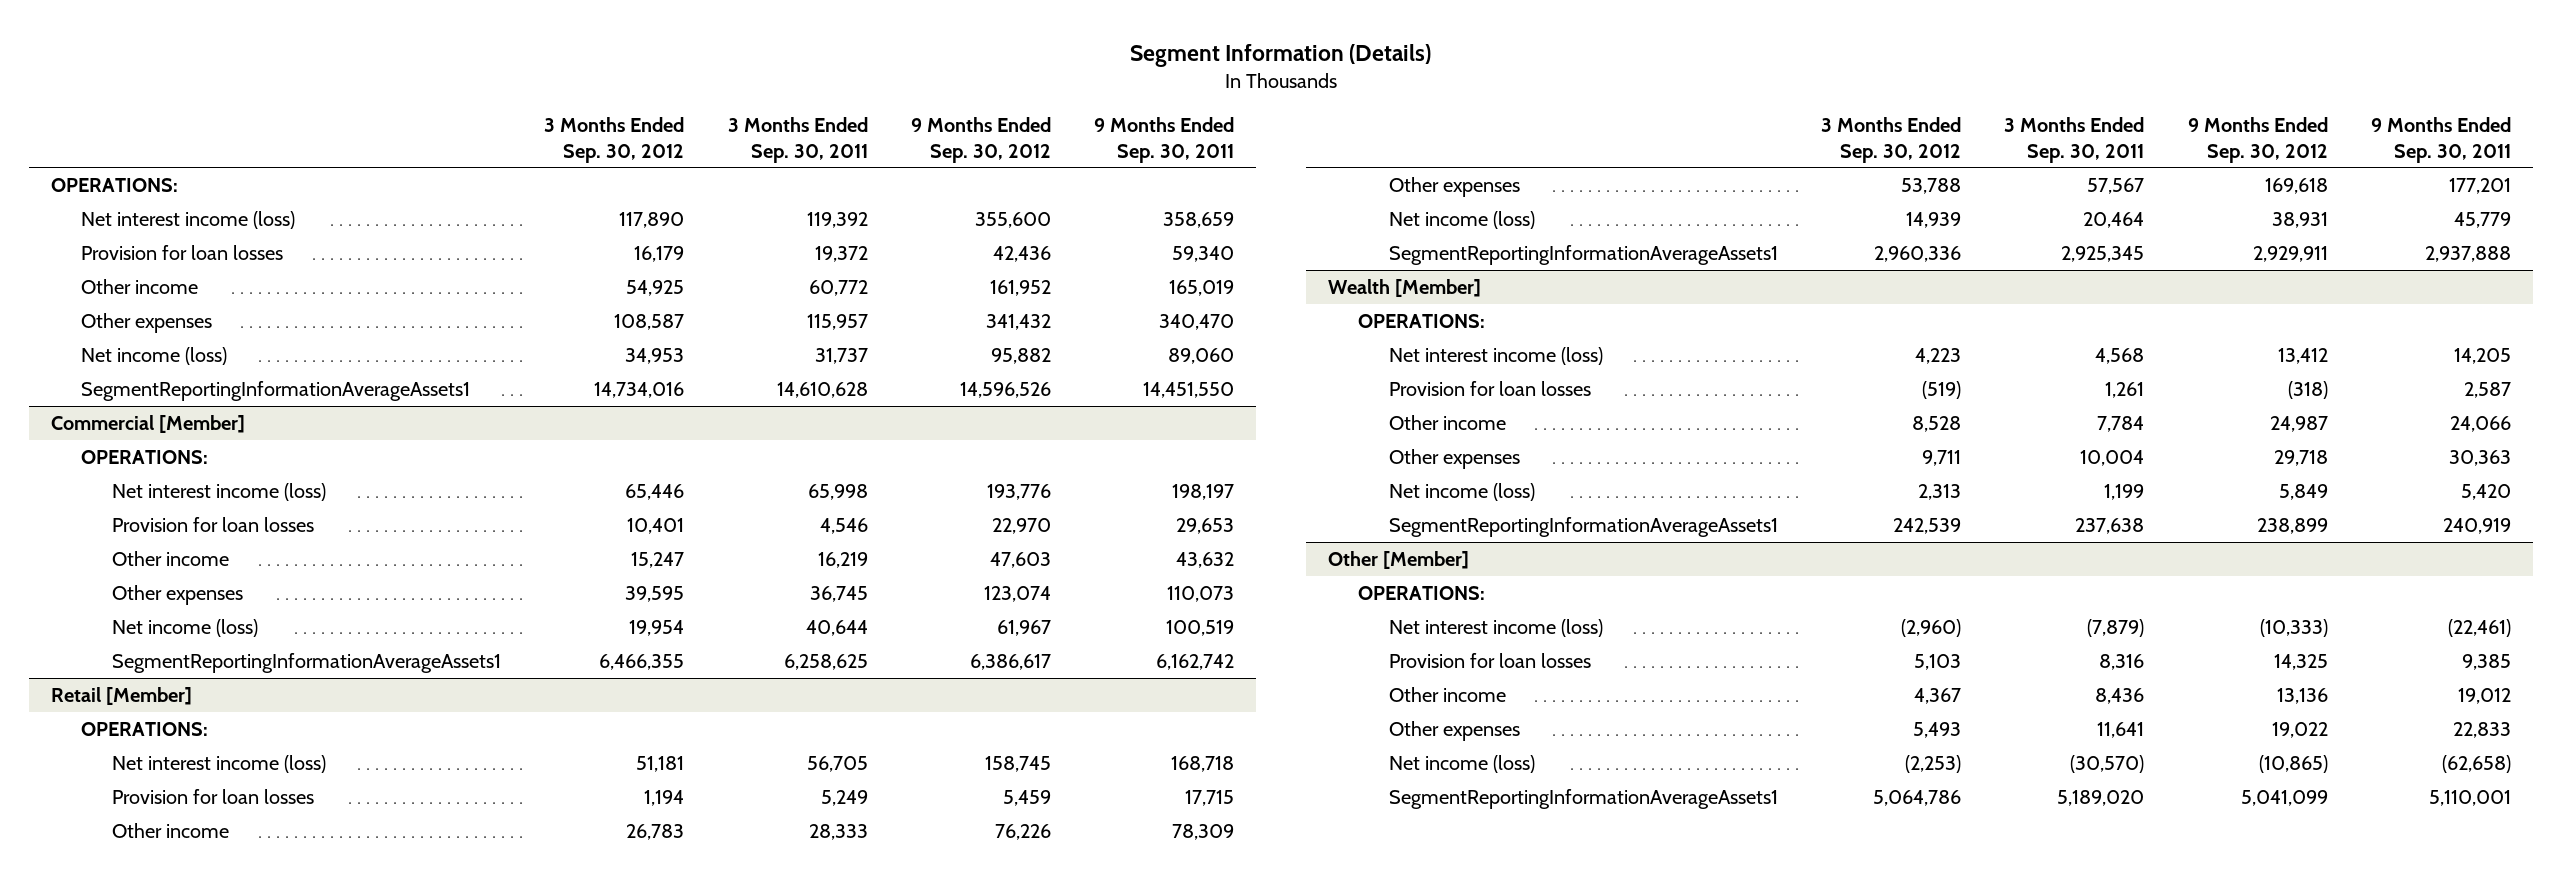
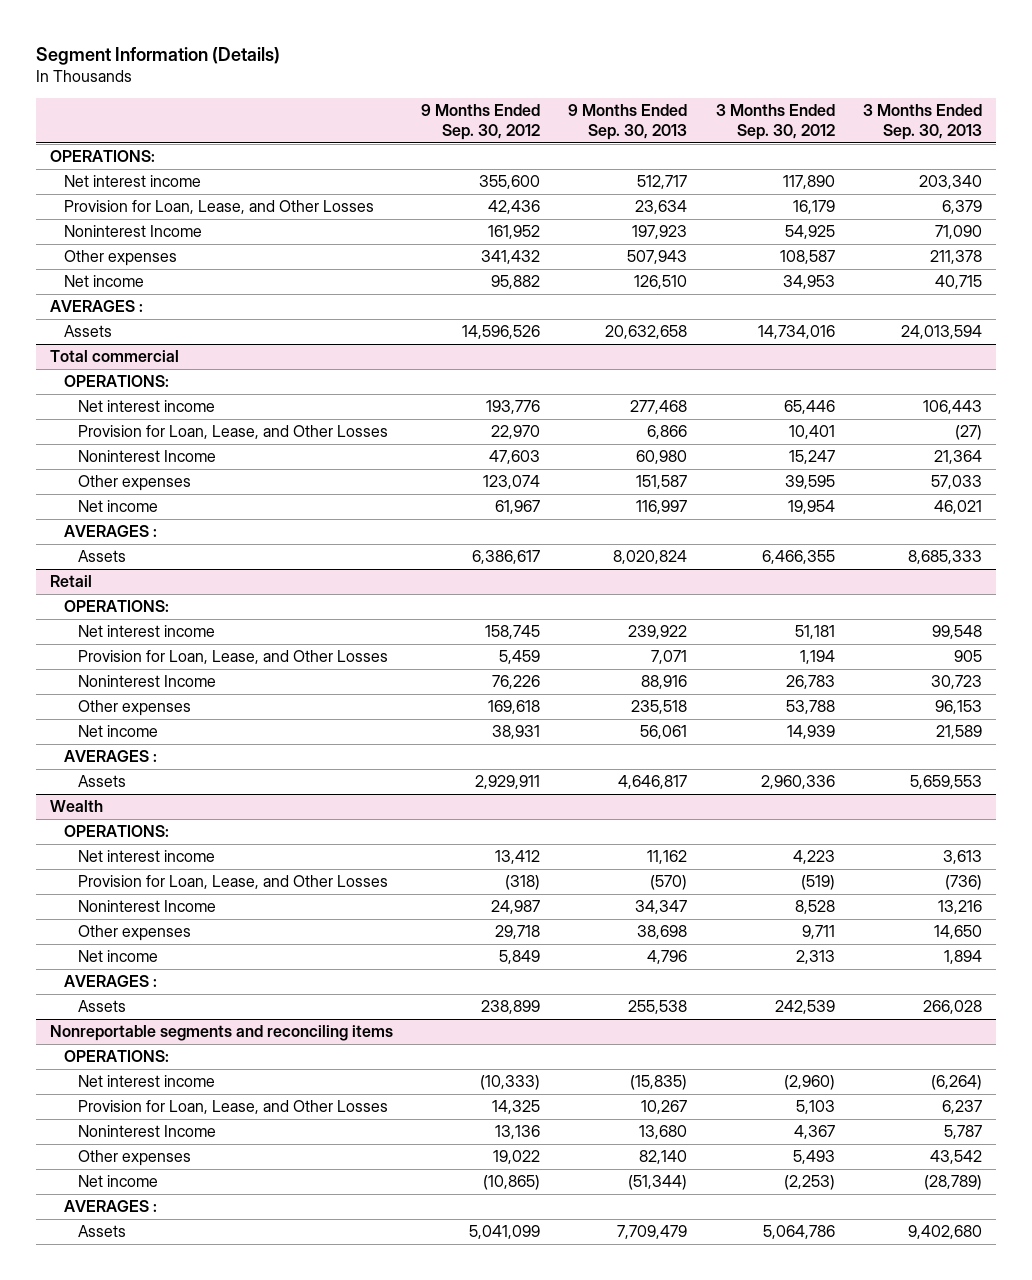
- | 3 Months Ended Sep. 30, 2012 | 3 Months Ended Sep. 30, 2011 | 9 Months Ended Sep. 30, 2012 | 9 Months Ended Sep. 30, 2011
+ | 9 Months Ended Sep. 30, 2012 | 9 Months Ended Sep. 30, 2013 | 3 Months Ended Sep. 30, 2012 | 3 Months Ended Sep. 30, 2013
- Net interest income (loss) | 117,890 | 119,392 | 355,600 | 358,659
- Provision for loan losses | 16,179 | 19,372 | 42,436 | 59,340
- Other income | 54,925 | 60,772 | 161,952 | 165,019
+ Net interest income | 355,600 | 512,717 | 117,890 | 203,340
+ Provision for Loan, Lease, and Other Losses | 42,436 | 23,634 | 16,179 | 6,379
+ Noninterest Income | 161,952 | 197,923 | 54,925 | 71,090
- Net income (loss) | 34,953 | 31,737 | 95,882 | 89,060
- SegmentReportingInformationAverageAssets1 | 14,734,016 | 14,610,628 | 14,596,526 | 14,451,550
- Commercial [Member]
+ Net income | 95,882 | 126,510 | 34,953 | 40,715
+ AVERAGES :
+ Assets | 14,596,526 | 20,632,658 | 14,734,016 | 24,013,594
+ Total commercial
- Net interest income (loss) | 65,446 | 65,998 | 193,776 | 198,197
- Provision for loan losses | 10,401 | 4,546 | 22,970 | 29,653
- Other income | 15,247 | 16,219 | 47,603 | 43,632
+ Net interest income | 193,776 | 277,468 | 65,446 | 106,443
+ Provision for Loan, Lease, and Other Losses | 22,970 | 6,866 | 10,401 | (27)
+ Noninterest Income | 47,603 | 60,980 | 15,247 | 21,364
- Net income (loss) | 19,954 | 40,644 | 61,967 | 100,519
- SegmentReportingInformationAverageAssets1 | 6,466,355 | 6,258,625 | 6,386,617 | 6,162,742
- Retail [Member]
+ Net income | 61,967 | 116,997 | 19,954 | 46,021
+ AVERAGES :
+ Assets | 6,386,617 | 8,020,824 | 6,466,355 | 8,685,333
+ Retail
- Net interest income (loss) | 51,181 | 56,705 | 158,745 | 168,718
- Provision for loan losses | 1,194 | 5,249 | 5,459 | 17,715
- Other income | 26,783 | 28,333 | 76,226 | 78,309
+ Net interest income | 158,745 | 239,922 | 51,181 | 99,548
+ Provision for Loan, Lease, and Other Losses | 5,459 | 7,071 | 1,194 | 905
+ Noninterest Income | 76,226 | 88,916 | 26,783 | 30,723
- Net income (loss) | 14,939 | 20,464 | 38,931 | 45,779
- SegmentReportingInformationAverageAssets1 | 2,960,336 | 2,925,345 | 2,929,911 | 2,937,888
- Wealth [Member]
+ Net income | 38,931 | 56,061 | 14,939 | 21,589
+ AVERAGES :
+ Assets | 2,929,911 | 4,646,817 | 2,960,336 | 5,659,553
+ Wealth
- Net interest income (loss) | 4,223 | 4,568 | 13,412 | 14,205
- Provision for loan losses | (519) | 1,261 | (318) | 2,587
- Other income | 8,528 | 7,784 | 24,987 | 24,066
+ Net interest income | 13,412 | 11,162 | 4,223 | 3,613
+ Provision for Loan, Lease, and Other Losses | (318) | (570) | (519) | (736)
+ Noninterest Income | 24,987 | 34,347 | 8,528 | 13,216
- Net income (loss) | 2,313 | 1,199 | 5,849 | 5,420
- SegmentReportingInformationAverageAssets1 | 242,539 | 237,638 | 238,899 | 240,919
- Other [Member]
+ Net income | 5,849 | 4,796 | 2,313 | 1,894
+ AVERAGES :
+ Assets | 238,899 | 255,538 | 242,539 | 266,028
+ Nonreportable segments and reconciling items
- Net interest income (loss) | (2,960) | (7,879) | (10,333) | (22,461)
- Provision for loan losses | 5,103 | 8,316 | 14,325 | 9,385
- Other income | 4,367 | 8,436 | 13,136 | 19,012
+ Net interest income | (10,333) | (15,835) | (2,960) | (6,264)
+ Provision for Loan, Lease, and Other Losses | 14,325 | 10,267 | 5,103 | 6,237
+ Noninterest Income | 13,136 | 13,680 | 4,367 | 5,787
- Net income (loss) | (2,253) | (30,570) | (10,865) | (62,658)
- SegmentReportingInformationAverageAssets1 | 5,064,786 | 5,189,020 | 5,041,099 | 5,110,001
+ Net income | (10,865) | (51,344) | (2,253) | (28,789)
+ AVERAGES :
+ Assets | 5,041,099 | 7,709,479 | 5,064,786 | 9,402,680

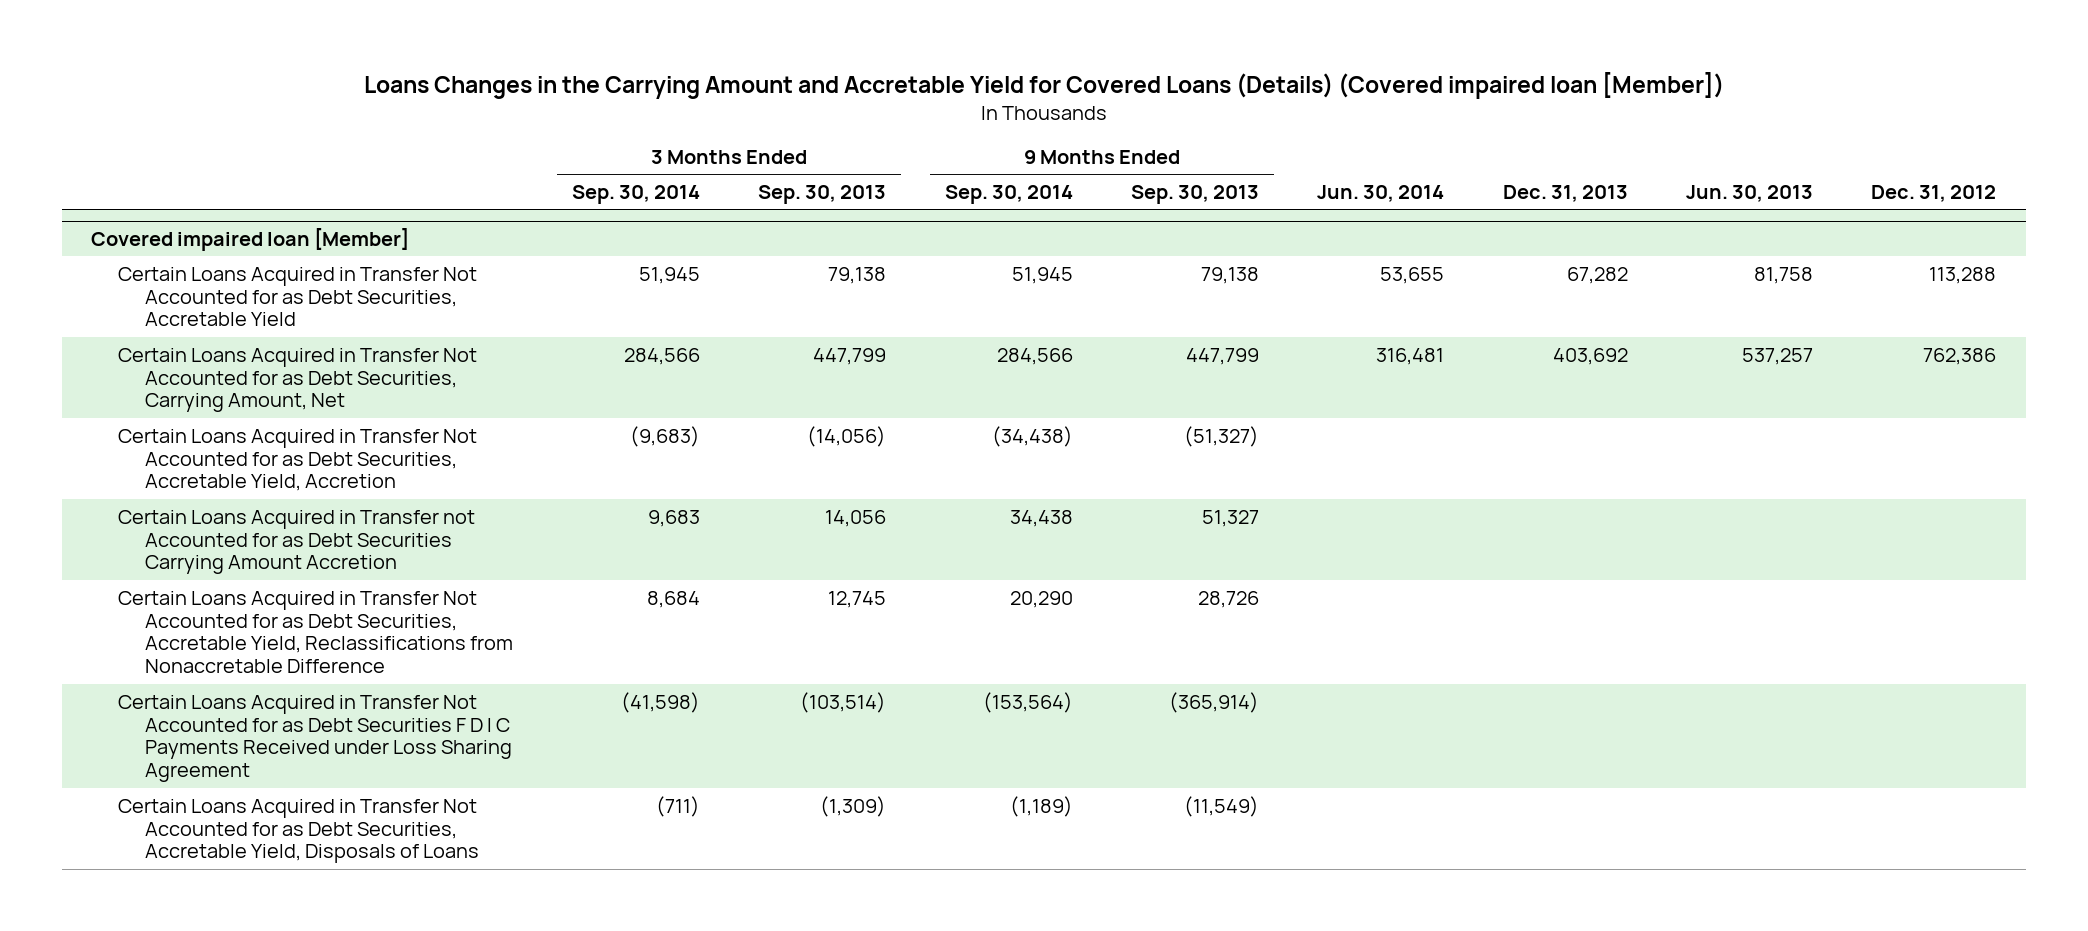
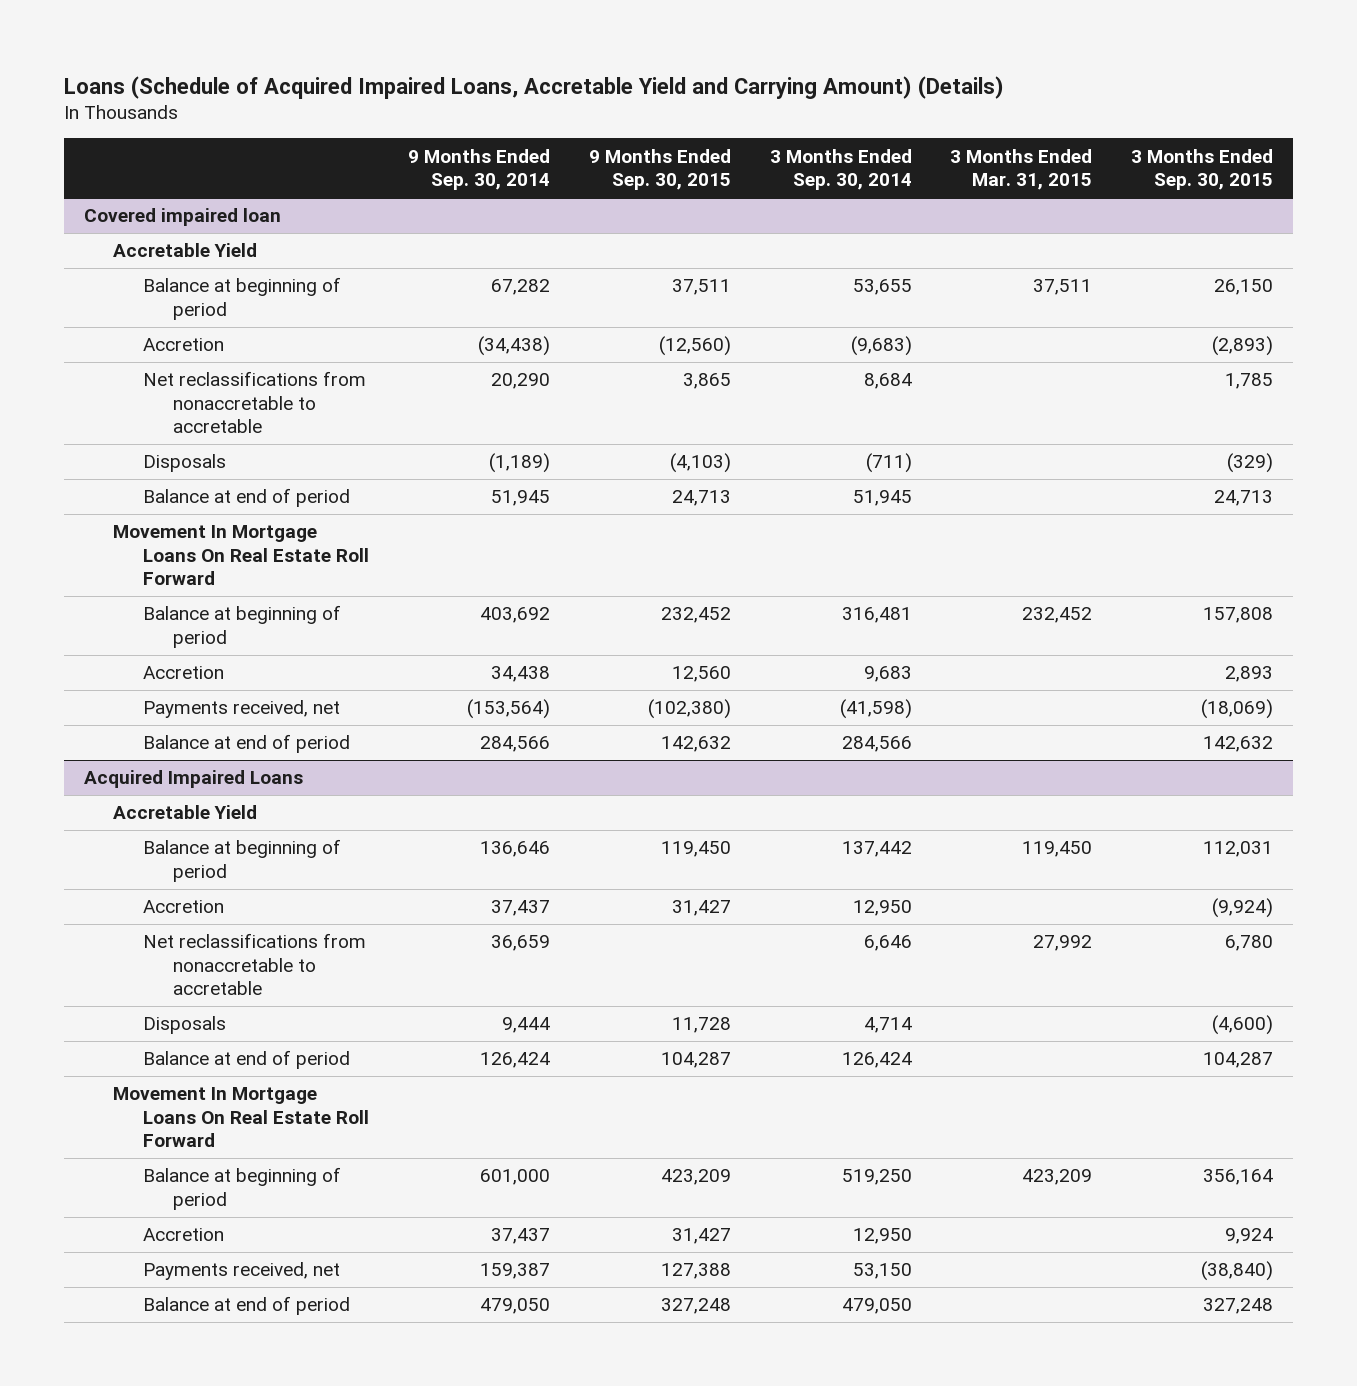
- Loans Changes in the Carrying Amount and Accretable Yield for Covered Loans (Details) (Covered impaired loan [Member])
+ Loans (Schedule of Acquired Impaired Loans, Accretable Yield and Carrying Amount) (Details)
- | 3 Months Ended Sep. 30, 2014 | 3 Months Ended Sep. 30, 2013 | 9 Months Ended Sep. 30, 2014 | 9 Months Ended Sep. 30, 2013 | Jun. 30, 2014 | Dec. 31, 2013 | Jun. 30, 2013 | Dec. 31, 2012
+ | 9 Months Ended Sep. 30, 2014 | 9 Months Ended Sep. 30, 2015 | 3 Months Ended Sep. 30, 2014 | 3 Months Ended Mar. 31, 2015 | 3 Months Ended Sep. 30, 2015
- Covered impaired loan [Member]
- Certain Loans Acquired in Transfer Not Accounted for as Debt Securities, Accretable Yield | 51,945 | 79,138 | 51,945 | 79,138 | 53,655 | 67,282 | 81,758 | 113,288
- Certain Loans Acquired in Transfer Not Accounted for as Debt Securities, Carrying Amount, Net | 284,566 | 447,799 | 284,566 | 447,799 | 316,481 | 403,692 | 537,257 | 762,386
- Certain Loans Acquired in Transfer Not Accounted for as Debt Securities, Accretable Yield, Accretion | (9,683) | (14,056) | (34,438) | (51,327) | | | |
- Certain Loans Acquired in Transfer not Accounted for as Debt Securities Carrying Amount Accretion | 9,683 | 14,056 | 34,438 | 51,327 | | | |
- Certain Loans Acquired in Transfer Not Accounted for as Debt Securities, Accretable Yield, Reclassifications from Nonaccretable Difference | 8,684 | 12,745 | 20,290 | 28,726 | | | |
- Certain Loans Acquired in Transfer Not Accounted for as Debt Securities F D I C Payments Received under Loss Sharing Agreement | (41,598) | (103,514) | (153,564) | (365,914) | | | |
- Certain Loans Acquired in Transfer Not Accounted for as Debt Securities, Accretable Yield, Disposals of Loans | (711) | (1,309) | (1,189) | (11,549) | | | |
+ Covered impaired loan
+ Accretable Yield
+ Balance at beginning of period | 67,282 | 37,511 | 53,655 | 37,511 | 26,150
+ Accretion | (34,438) | (12,560) | (9,683) | | (2,893)
+ Net reclassifications from nonaccretable to accretable | 20,290 | 3,865 | 8,684 | | 1,785
+ Disposals | (1,189) | (4,103) | (711) | | (329)
+ Balance at end of period | 51,945 | 24,713 | 51,945 | | 24,713
+ Movement In Mortgage Loans On Real Estate Roll Forward
+ Balance at beginning of period | 403,692 | 232,452 | 316,481 | 232,452 | 157,808
+ Accretion | 34,438 | 12,560 | 9,683 | | 2,893
+ Payments received, net | (153,564) | (102,380) | (41,598) | | (18,069)
+ Balance at end of period | 284,566 | 142,632 | 284,566 | | 142,632
+ Acquired Impaired Loans
+ Accretable Yield
+ Balance at beginning of period | 136,646 | 119,450 | 137,442 | 119,450 | 112,031
+ Accretion | 37,437 | 31,427 | 12,950 | | (9,924)
+ Net reclassifications from nonaccretable to accretable | 36,659 | | 6,646 | 27,992 | 6,780
+ Disposals | 9,444 | 11,728 | 4,714 | | (4,600)
+ Balance at end of period | 126,424 | 104,287 | 126,424 | | 104,287
+ Movement In Mortgage Loans On Real Estate Roll Forward
+ Balance at beginning of period | 601,000 | 423,209 | 519,250 | 423,209 | 356,164
+ Accretion | 37,437 | 31,427 | 12,950 | | 9,924
+ Payments received, net | 159,387 | 127,388 | 53,150 | | (38,840)
+ Balance at end of period | 479,050 | 327,248 | 479,050 | | 327,248

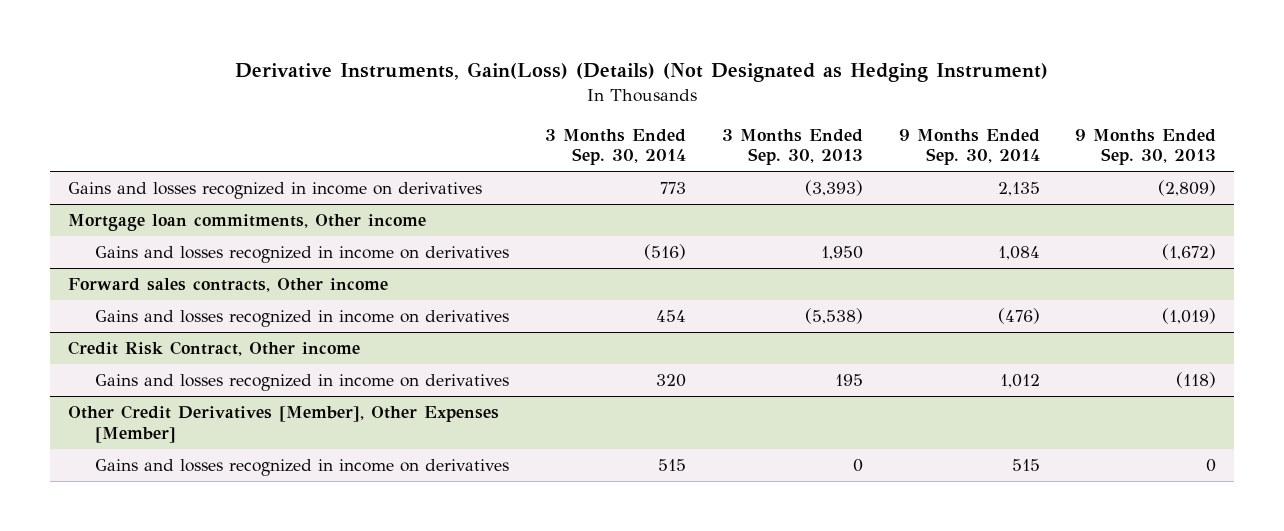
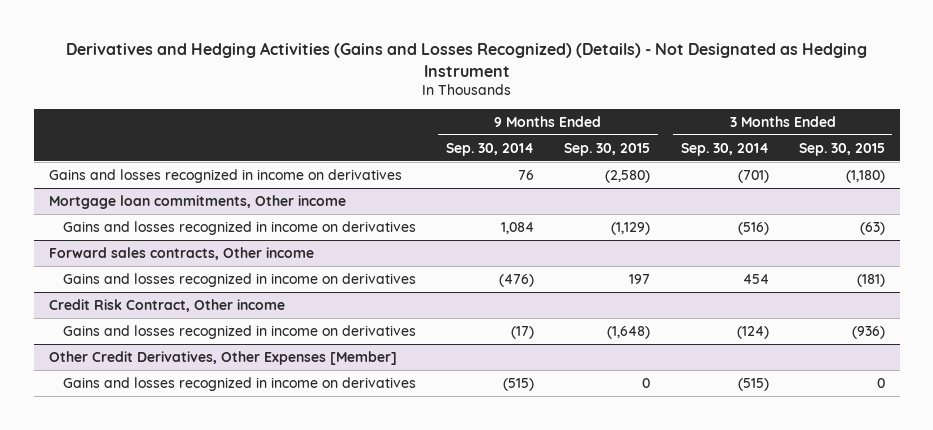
- Derivative Instruments, Gain(Loss) (Details) (Not Designated as Hedging Instrument)
+ Derivatives and Hedging Activities (Gains and Losses Recognized) (Details) - Not Designated as Hedging Instrument
- | 3 Months Ended Sep. 30, 2014 | 3 Months Ended Sep. 30, 2013 | 9 Months Ended Sep. 30, 2014 | 9 Months Ended Sep. 30, 2013
+ | 9 Months Ended Sep. 30, 2014 | 9 Months Ended Sep. 30, 2015 | 3 Months Ended Sep. 30, 2014 | 3 Months Ended Sep. 30, 2015
- Gains and losses recognized in income on derivatives | 773 | (3,393) | 2,135 | (2,809)
+ Gains and losses recognized in income on derivatives | 76 | (2,580) | (701) | (1,180)
@ Credit Risk Contract, Other income
- Gains and losses recognized in income on derivatives | 320 | 195 | 1,012 | (118)
- Other Credit Derivatives [Member], Other Expenses [Member]
- Gains and losses recognized in income on derivatives | 515 | 0 | 515 | 0
@ Credit Risk Contract, Other income
+ Gains and losses recognized in income on derivatives | (17) | (1,648) | (124) | (936)
+ Other Credit Derivatives, Other Expenses [Member]
+ Gains and losses recognized in income on derivatives | (515) | 0 | (515) | 0

